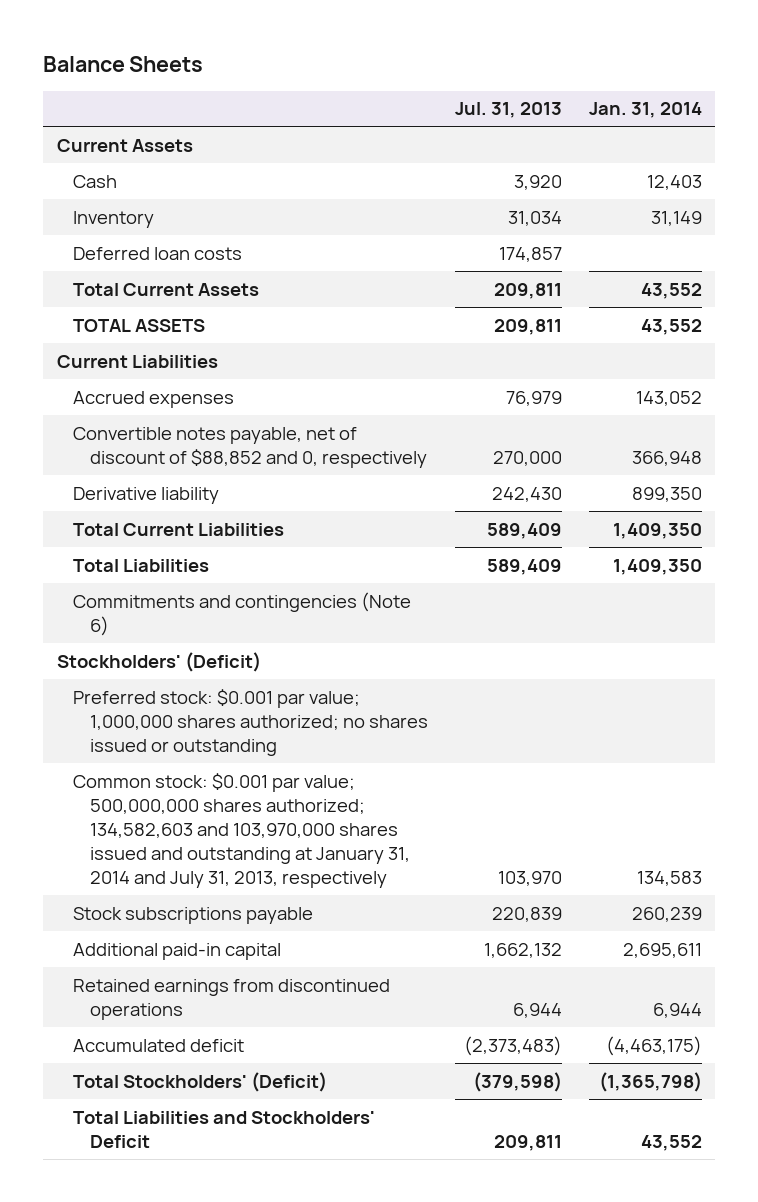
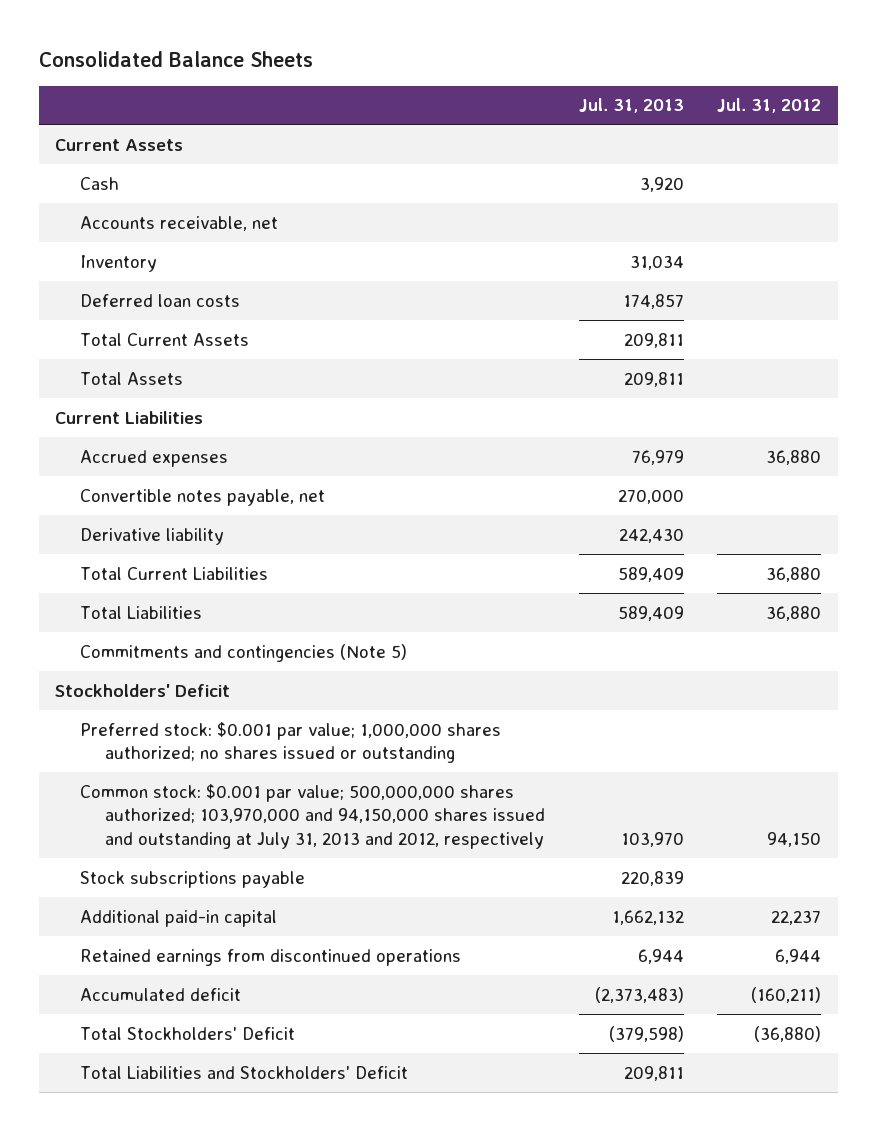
- Balance Sheets
+ Consolidated Balance Sheets
- | Jul. 31, 2013 | Jan. 31, 2014
+ | Jul. 31, 2013 | Jul. 31, 2012
+ Accounts receivable, net
- TOTAL ASSETS | 209,811 | 43,552
+ Total Assets | 209,811 |
- Convertible notes payable, net of discount of $88,852 and 0, respectively | 270,000 | 366,948
+ Convertible notes payable, net | 270,000 |
- Commitments and contingencies (Note 6)
- Stockholders' (Deficit)
+ Commitments and contingencies (Note 5)
+ Stockholders' Deficit
- Common stock: $0.001 par value; 500,000,000 shares authorized; 134,582,603 and 103,970,000 shares issued and outstanding at January 31, 2014 and July 31, 2013, respectively | 103,970 | 134,583
+ Common stock: $0.001 par value; 500,000,000 shares authorized; 103,970,000 and 94,150,000 shares issued and outstanding at July 31, 2013 and 2012, respectively | 103,970 | 94,150
- Total Stockholders' (Deficit) | (379,598) | (1,365,798)
+ Total Stockholders' Deficit | (379,598) | (36,880)

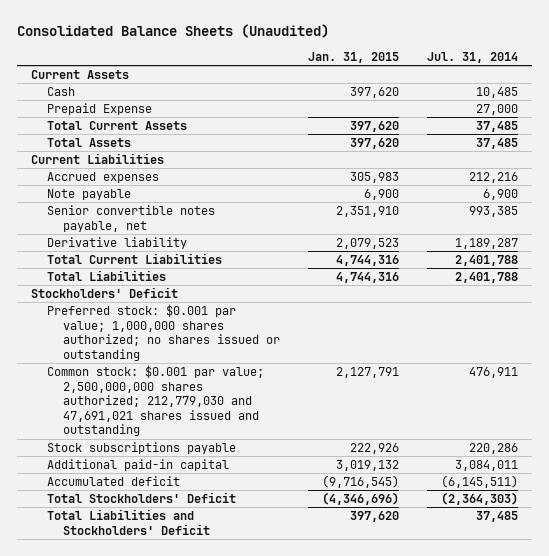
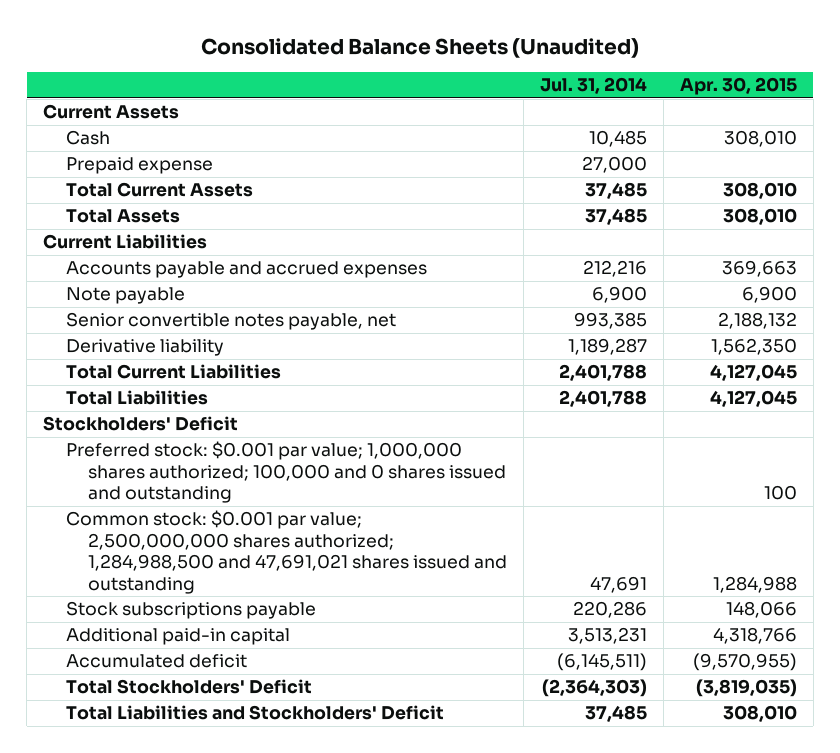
- | Jan. 31, 2015 | Jul. 31, 2014
+ | Jul. 31, 2014 | Apr. 30, 2015
- Prepaid Expense | | 27,000
+ Prepaid expense | 27,000 |
- Accrued expenses | 305,983 | 212,216
+ Accounts payable and accrued expenses | 212,216 | 369,663
- Preferred stock: $0.001 par value; 1,000,000 shares authorized; no shares issued or outstanding
- Common stock: $0.001 par value; 2,500,000,000 shares authorized; 212,779,030 and 47,691,021 shares issued and outstanding | 2,127,791 | 476,911
+ Preferred stock: $0.001 par value; 1,000,000 shares authorized; 100,000 and 0 shares issued and outstanding | | 100
+ Common stock: $0.001 par value; 2,500,000,000 shares authorized; 1,284,988,500 and 47,691,021 shares issued and outstanding | 47,691 | 1,284,988
- Additional paid-in capital | 3,019,132 | 3,084,011
+ Additional paid-in capital | 3,513,231 | 4,318,766

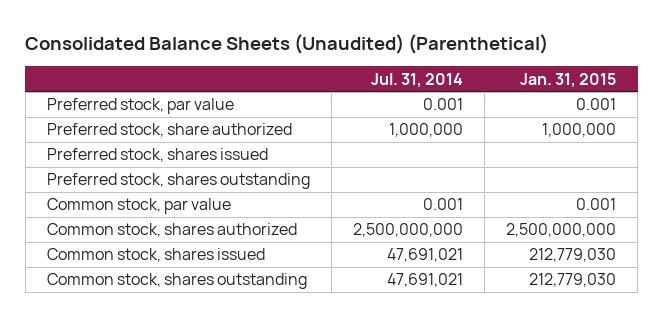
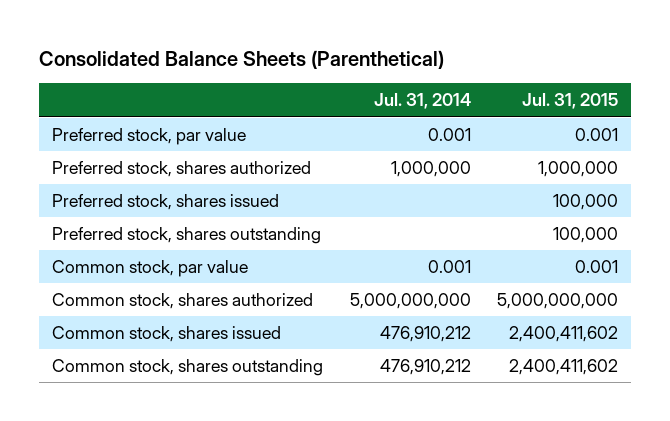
- Consolidated Balance Sheets (Unaudited) (Parenthetical)
+ Consolidated Balance Sheets (Parenthetical)
- | Jul. 31, 2014 | Jan. 31, 2015
+ | Jul. 31, 2014 | Jul. 31, 2015
- Preferred stock, share authorized | 1,000,000 | 1,000,000
+ Preferred stock, shares authorized | 1,000,000 | 1,000,000
- Common stock, shares authorized | 2,500,000,000 | 2,500,000,000
- Common stock, shares issued | 47,691,021 | 212,779,030
- Common stock, shares outstanding | 47,691,021 | 212,779,030
+ Common stock, shares authorized | 5,000,000,000 | 5,000,000,000
+ Common stock, shares issued | 476,910,212 | 2,400,411,602
+ Common stock, shares outstanding | 476,910,212 | 2,400,411,602

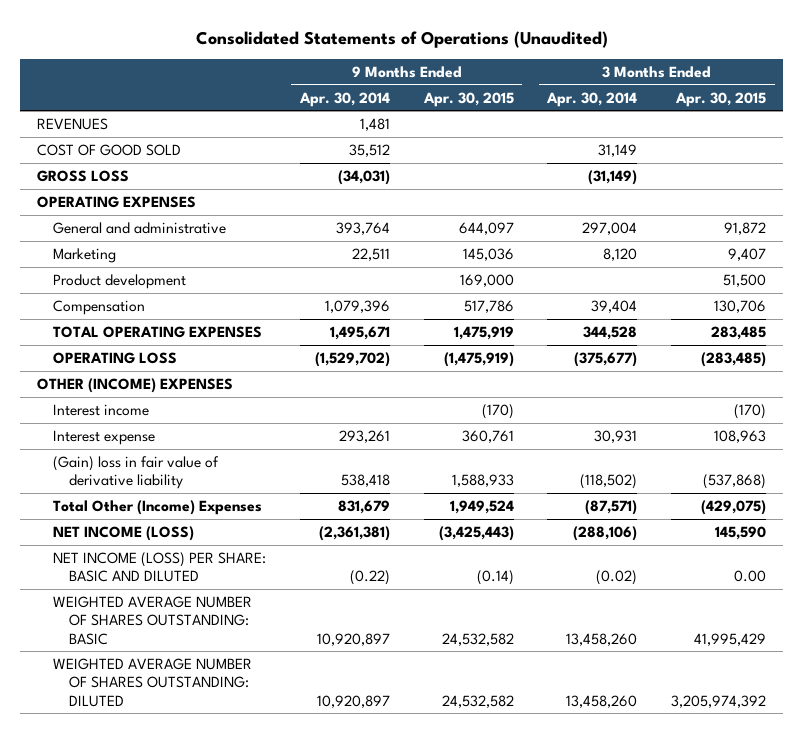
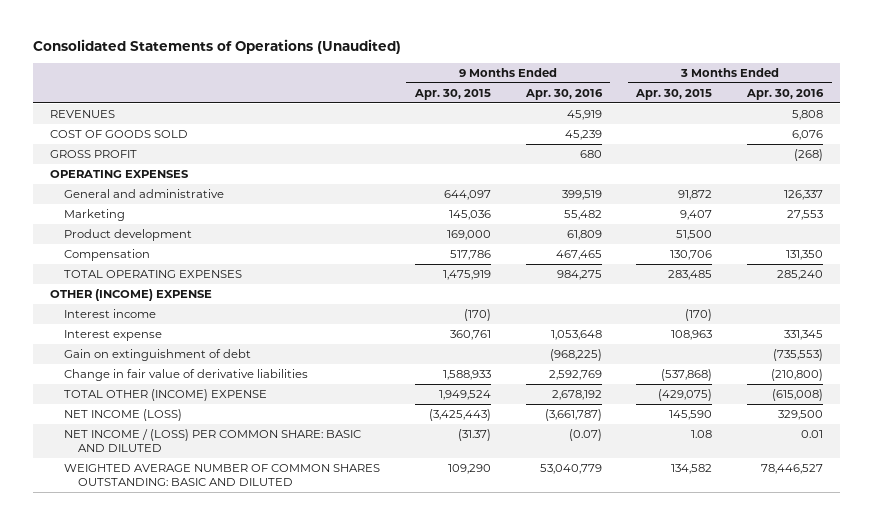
- | 9 Months Ended Apr. 30, 2014 | 9 Months Ended Apr. 30, 2015 | 3 Months Ended Apr. 30, 2014 | 3 Months Ended Apr. 30, 2015
+ | 9 Months Ended Apr. 30, 2015 | 9 Months Ended Apr. 30, 2016 | 3 Months Ended Apr. 30, 2015 | 3 Months Ended Apr. 30, 2016
- COST OF GOOD SOLD | 35,512 | | 31,149 |
- GROSS LOSS | (34,031) | | (31,149) |
+ COST OF GOODS SOLD | | 45,239 | | 6,076
+ GROSS PROFIT | | 680 | | (268)
- OPERATING LOSS | (1,529,702) | (1,475,919) | (375,677) | (283,485)
- OTHER (INCOME) EXPENSES
+ OTHER (INCOME) EXPENSE
- (Gain) loss in fair value of derivative liability | 538,418 | 1,588,933 | (118,502) | (537,868)
- Total Other (Income) Expenses | 831,679 | 1,949,524 | (87,571) | (429,075)
+ Gain on extinguishment of debt | | (968,225) | | (735,553)
+ Change in fair value of derivative liabilities | 1,588,933 | 2,592,769 | (537,868) | (210,800)
+ TOTAL OTHER (INCOME) EXPENSE | 1,949,524 | 2,678,192 | (429,075) | (615,008)
- NET INCOME (LOSS) PER SHARE: BASIC AND DILUTED | (0.22) | (0.14) | (0.02) | 0.00
- WEIGHTED AVERAGE NUMBER OF SHARES OUTSTANDING: BASIC | 10,920,897 | 24,532,582 | 13,458,260 | 41,995,429
- WEIGHTED AVERAGE NUMBER OF SHARES OUTSTANDING: DILUTED | 10,920,897 | 24,532,582 | 13,458,260 | 3,205,974,392
+ NET INCOME / (LOSS) PER COMMON SHARE: BASIC AND DILUTED | (31.37) | (0.07) | 1.08 | 0.01
+ WEIGHTED AVERAGE NUMBER OF COMMON SHARES OUTSTANDING: BASIC AND DILUTED | 109,290 | 53,040,779 | 134,582 | 78,446,527

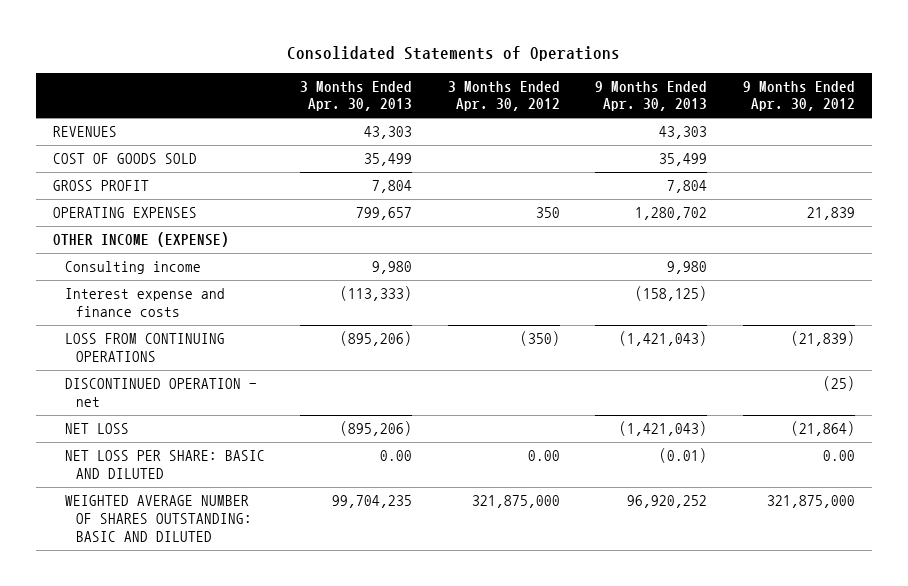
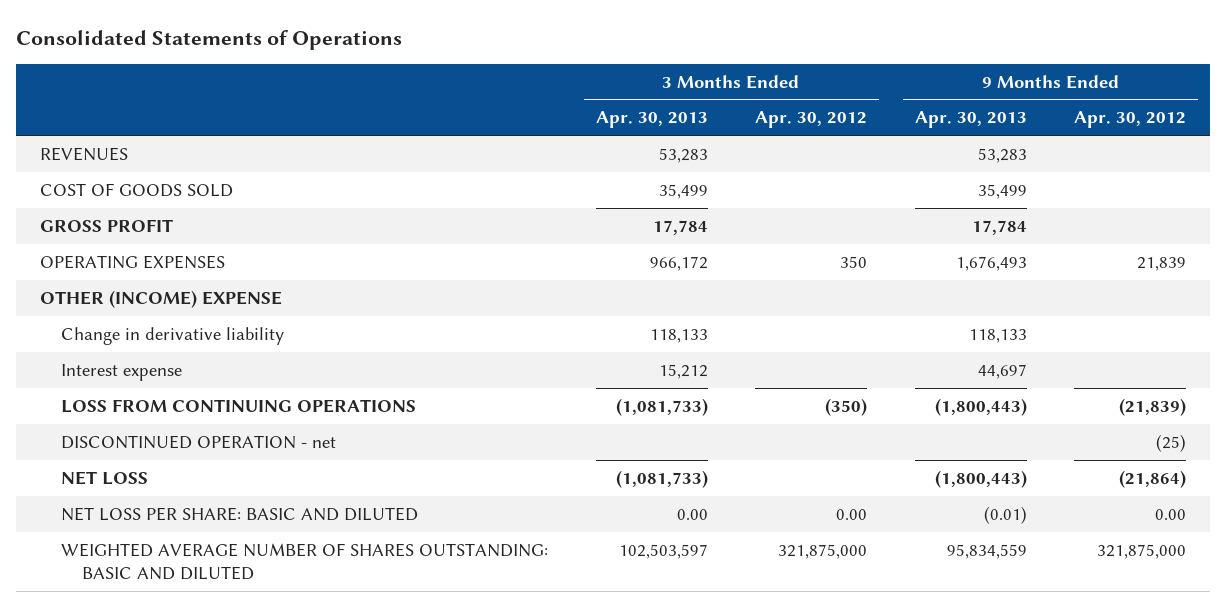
- REVENUES | 43,303 | | 43,303 |
+ REVENUES | 53,283 | | 53,283 |
- GROSS PROFIT | 7,804 | | 7,804 |
- OPERATING EXPENSES | 799,657 | 350 | 1,280,702 | 21,839
- OTHER INCOME (EXPENSE)
- Consulting income | 9,980 | | 9,980 |
- Interest expense and finance costs | (113,333) | | (158,125) |
- LOSS FROM CONTINUING OPERATIONS | (895,206) | (350) | (1,421,043) | (21,839)
+ GROSS PROFIT | 17,784 | | 17,784 |
+ OPERATING EXPENSES | 966,172 | 350 | 1,676,493 | 21,839
+ OTHER (INCOME) EXPENSE
+ Change in derivative liability | 118,133 | | 118,133 |
+ Interest expense | 15,212 | | 44,697 |
+ LOSS FROM CONTINUING OPERATIONS | (1,081,733) | (350) | (1,800,443) | (21,839)
- NET LOSS | (895,206) | | (1,421,043) | (21,864)
+ NET LOSS | (1,081,733) | | (1,800,443) | (21,864)
- WEIGHTED AVERAGE NUMBER OF SHARES OUTSTANDING: BASIC AND DILUTED | 99,704,235 | 321,875,000 | 96,920,252 | 321,875,000
+ WEIGHTED AVERAGE NUMBER OF SHARES OUTSTANDING: BASIC AND DILUTED | 102,503,597 | 321,875,000 | 95,834,559 | 321,875,000

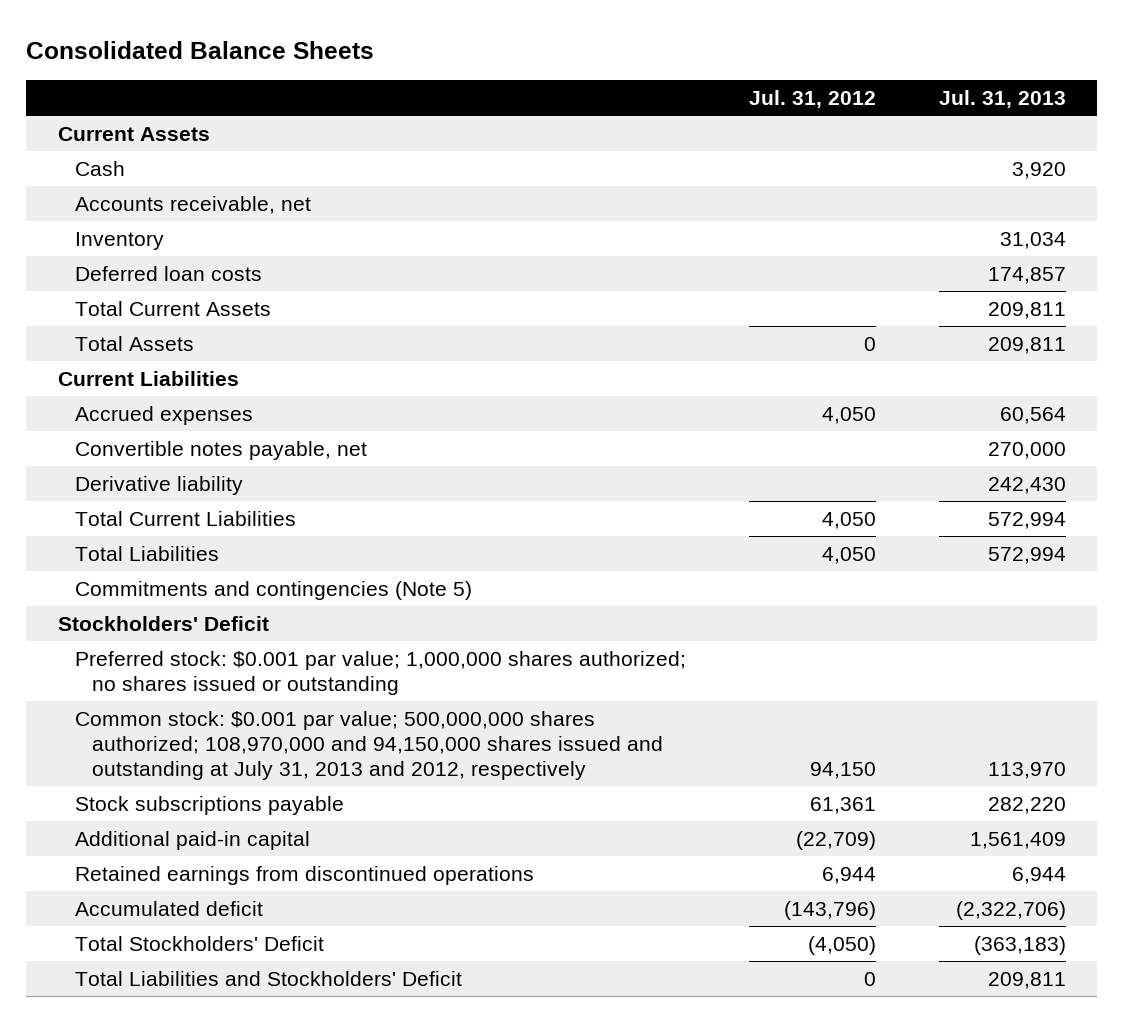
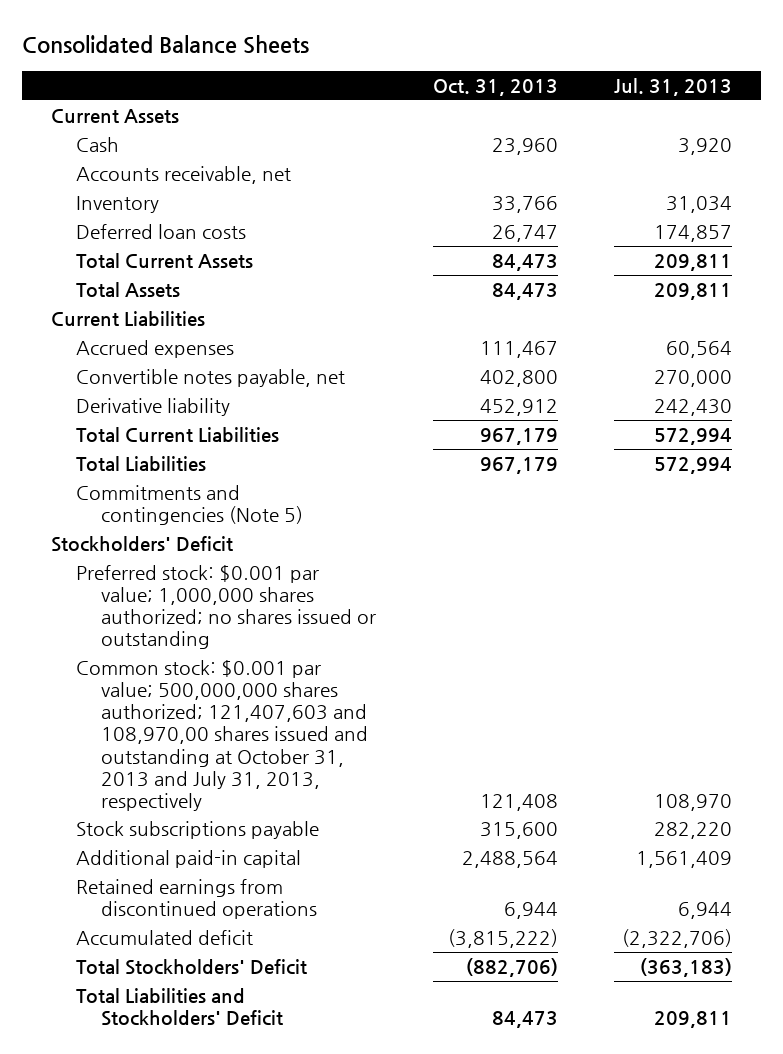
- | Jul. 31, 2012 | Jul. 31, 2013
+ | Oct. 31, 2013 | Jul. 31, 2013
- Common stock: $0.001 par value; 500,000,000 shares authorized; 108,970,000 and 94,150,000 shares issued and outstanding at July 31, 2013 and 2012, respectively | 94,150 | 113,970
+ Common stock: $0.001 par value; 500,000,000 shares authorized; 121,407,603 and 108,970,00 shares issued and outstanding at October 31, 2013 and July 31, 2013, respectively | 121,408 | 108,970

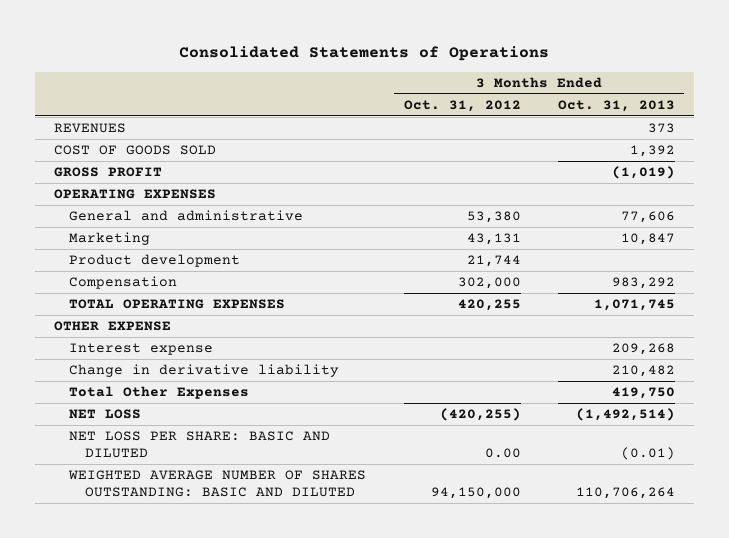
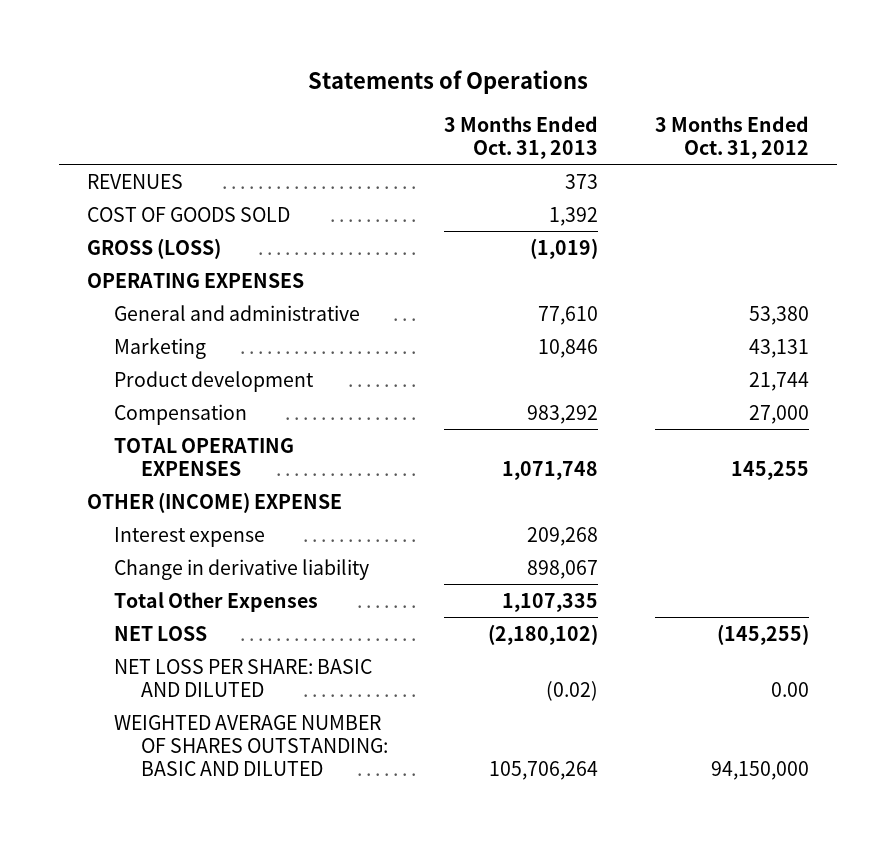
- Consolidated Statements of Operations
+ Statements of Operations
- | 3 Months Ended Oct. 31, 2012 | 3 Months Ended Oct. 31, 2013
+ | 3 Months Ended Oct. 31, 2013 | 3 Months Ended Oct. 31, 2012
- GROSS PROFIT | | (1,019)
+ GROSS (LOSS) | (1,019) |
- General and administrative | 53,380 | 77,606
- Marketing | 43,131 | 10,847
+ General and administrative | 77,610 | 53,380
+ Marketing | 10,846 | 43,131
- Compensation | 302,000 | 983,292
- TOTAL OPERATING EXPENSES | 420,255 | 1,071,745
- OTHER EXPENSE
+ Compensation | 983,292 | 27,000
+ TOTAL OPERATING EXPENSES | 1,071,748 | 145,255
+ OTHER (INCOME) EXPENSE
- Change in derivative liability | | 210,482
- Total Other Expenses | | 419,750
- NET LOSS | (420,255) | (1,492,514)
- NET LOSS PER SHARE: BASIC AND DILUTED | 0.00 | (0.01)
- WEIGHTED AVERAGE NUMBER OF SHARES OUTSTANDING: BASIC AND DILUTED | 94,150,000 | 110,706,264
+ Change in derivative liability | 898,067 |
+ Total Other Expenses | 1,107,335 |
+ NET LOSS | (2,180,102) | (145,255)
+ NET LOSS PER SHARE: BASIC AND DILUTED | (0.02) | 0.00
+ WEIGHTED AVERAGE NUMBER OF SHARES OUTSTANDING: BASIC AND DILUTED | 105,706,264 | 94,150,000

